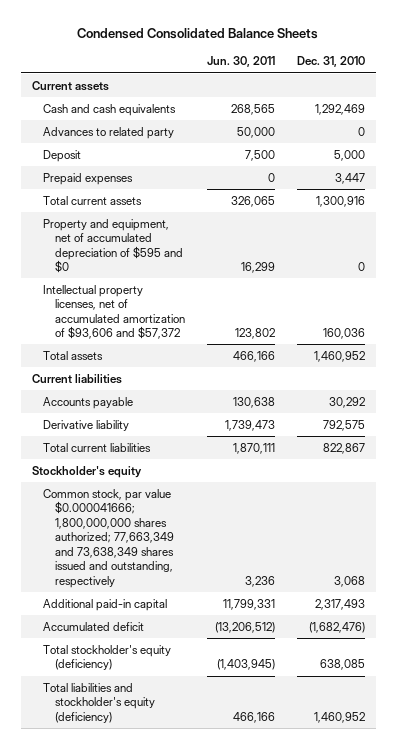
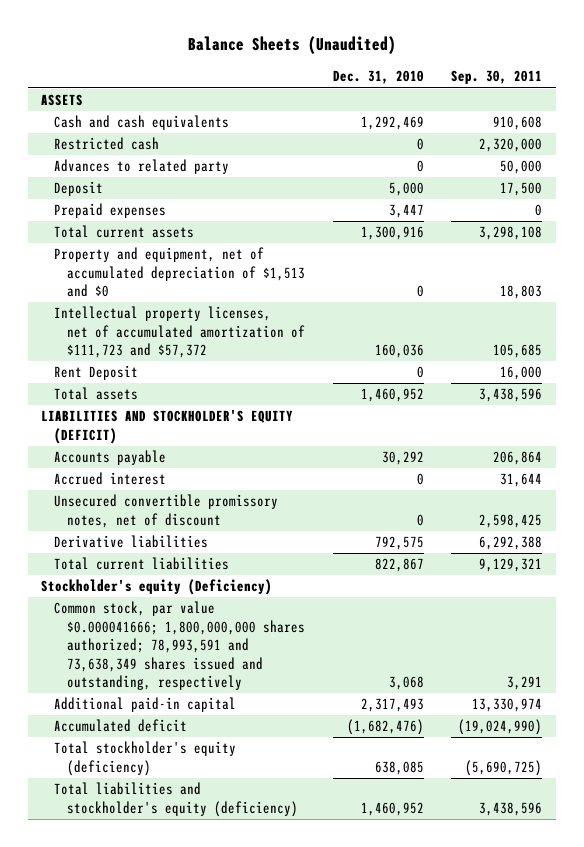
- Condensed Consolidated Balance Sheets
+ Balance Sheets (Unaudited)
- | Jun. 30, 2011 | Dec. 31, 2010
+ | Dec. 31, 2010 | Sep. 30, 2011
- Current assets
+ ASSETS
+ Restricted cash | 0 | 2,320,000
- Property and equipment, net of accumulated depreciation of $595 and $0 | 16,299 | 0
- Intellectual property licenses, net of accumulated amortization of $93,606 and $57,372 | 123,802 | 160,036
+ Property and equipment, net of accumulated depreciation of $1,513 and $0 | 0 | 18,803
+ Intellectual property licenses, net of accumulated amortization of $111,723 and $57,372 | 160,036 | 105,685
+ Rent Deposit | 0 | 16,000
- Current liabilities
+ LIABILITIES AND STOCKHOLDER'S EQUITY (DEFICIT)
- Derivative liability | 1,739,473 | 792,575
+ Accrued interest | 0 | 31,644
+ Unsecured convertible promissory notes, net of discount | 0 | 2,598,425
+ Derivative liabilities | 792,575 | 6,292,388
- Stockholder's equity
- Common stock, par value $0.000041666; 1,800,000,000 shares authorized; 77,663,349 and 73,638,349 shares issued and outstanding, respectively | 3,236 | 3,068
+ Stockholder's equity (Deficiency)
+ Common stock, par value $0.000041666; 1,800,000,000 shares authorized; 78,993,591 and 73,638,349 shares issued and outstanding, respectively | 3,068 | 3,291

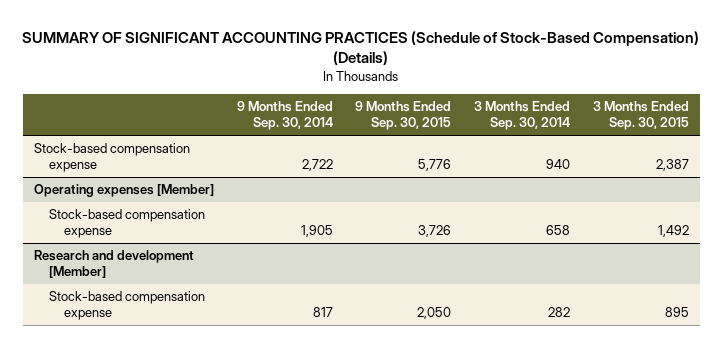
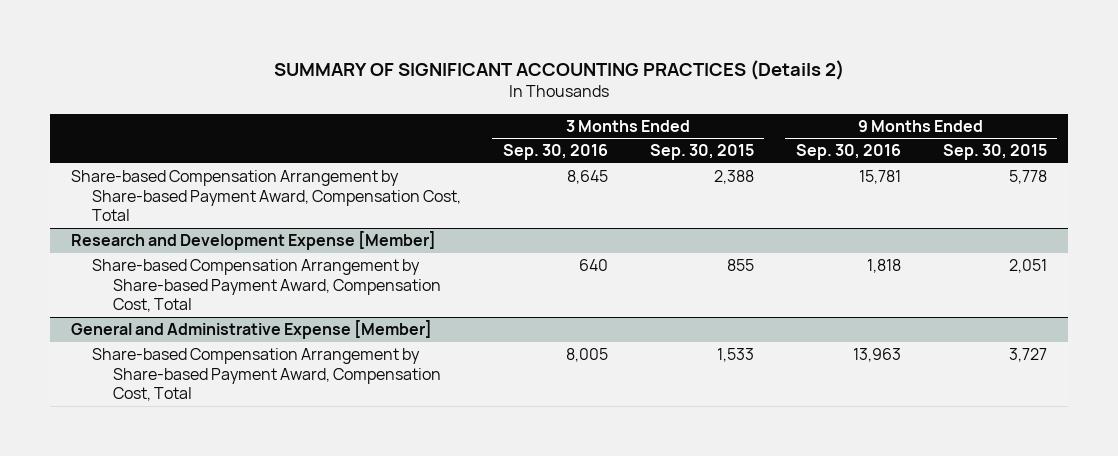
- SUMMARY OF SIGNIFICANT ACCOUNTING PRACTICES (Schedule of Stock-Based Compensation) (Details)
+ SUMMARY OF SIGNIFICANT ACCOUNTING PRACTICES (Details 2)
- | 9 Months Ended Sep. 30, 2014 | 9 Months Ended Sep. 30, 2015 | 3 Months Ended Sep. 30, 2014 | 3 Months Ended Sep. 30, 2015
+ | 3 Months Ended Sep. 30, 2016 | 3 Months Ended Sep. 30, 2015 | 9 Months Ended Sep. 30, 2016 | 9 Months Ended Sep. 30, 2015
- Stock-based compensation expense | 2,722 | 5,776 | 940 | 2,387
- Operating expenses [Member]
- Stock-based compensation expense | 1,905 | 3,726 | 658 | 1,492
- Research and development [Member]
- Stock-based compensation expense | 817 | 2,050 | 282 | 895
+ Share-based Compensation Arrangement by Share-based Payment Award, Compensation Cost, Total | 8,645 | 2,388 | 15,781 | 5,778
+ Research and Development Expense [Member]
+ Share-based Compensation Arrangement by Share-based Payment Award, Compensation Cost, Total | 640 | 855 | 1,818 | 2,051
+ General and Administrative Expense [Member]
+ Share-based Compensation Arrangement by Share-based Payment Award, Compensation Cost, Total | 8,005 | 1,533 | 13,963 | 3,727

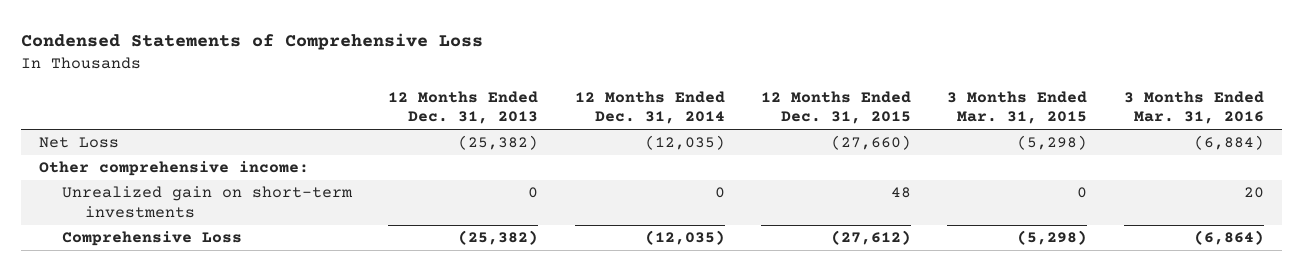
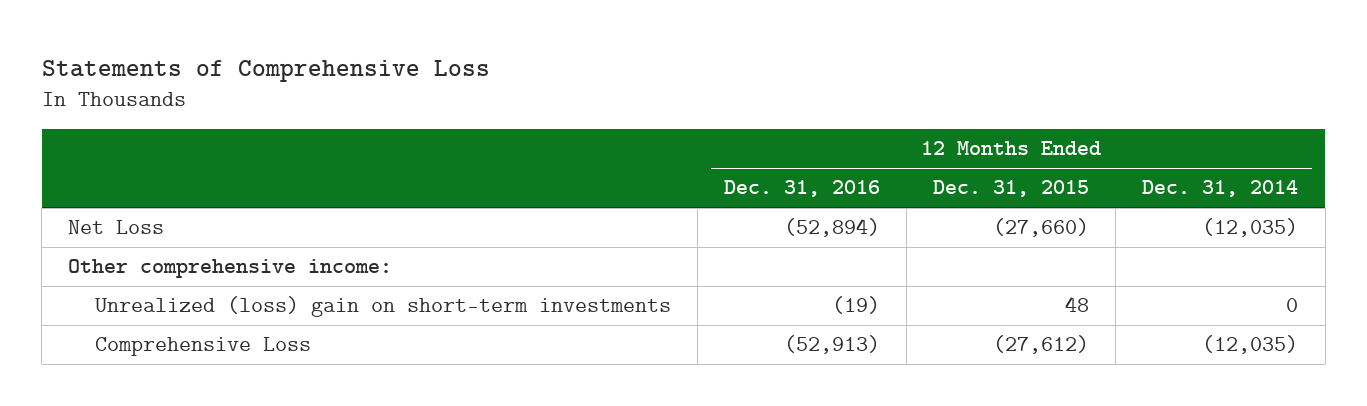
- Condensed Statements of Comprehensive Loss
+ Statements of Comprehensive Loss
- | 12 Months Ended Dec. 31, 2013 | 12 Months Ended Dec. 31, 2014 | 12 Months Ended Dec. 31, 2015 | 3 Months Ended Mar. 31, 2015 | 3 Months Ended Mar. 31, 2016
+ | 12 Months Ended Dec. 31, 2016 | 12 Months Ended Dec. 31, 2015 | 12 Months Ended Dec. 31, 2014
- Unrealized gain on short-term investments | 0 | 0 | 48 | 0 | 20
+ Unrealized (loss) gain on short-term investments | (19) | 48 | 0

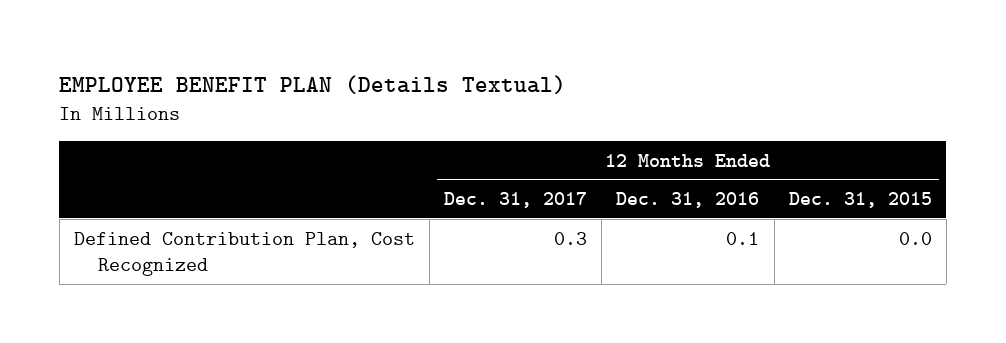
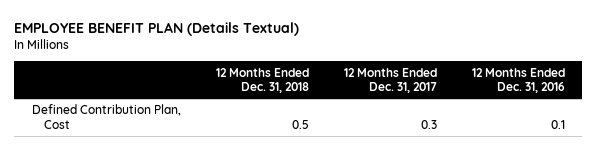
- | 12 Months Ended Dec. 31, 2017 | 12 Months Ended Dec. 31, 2016 | 12 Months Ended Dec. 31, 2015
+ | 12 Months Ended Dec. 31, 2018 | 12 Months Ended Dec. 31, 2017 | 12 Months Ended Dec. 31, 2016
- Defined Contribution Plan, Cost Recognized | 0.3 | 0.1 | 0.0
+ Defined Contribution Plan, Cost | 0.5 | 0.3 | 0.1

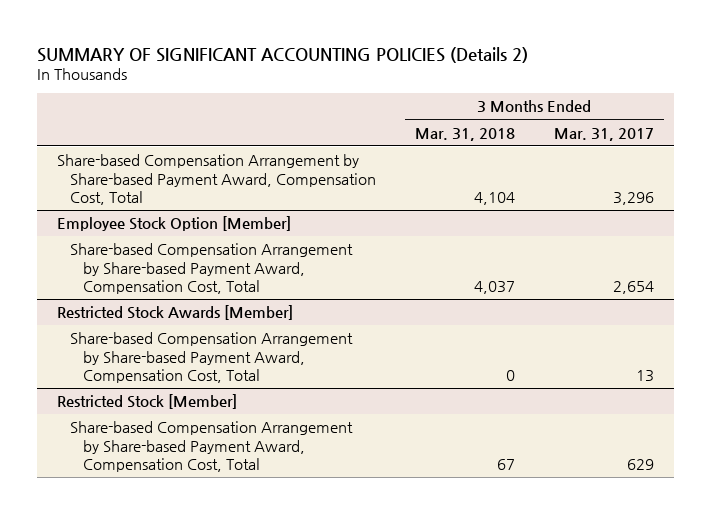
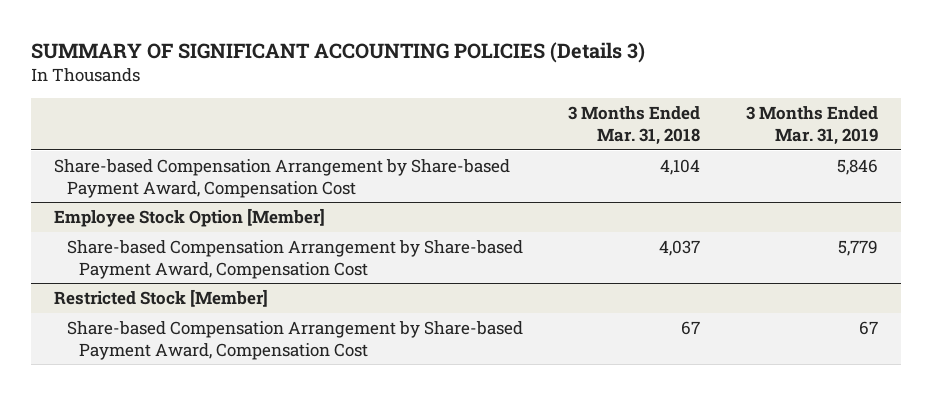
- SUMMARY OF SIGNIFICANT ACCOUNTING POLICIES (Details 2)
+ SUMMARY OF SIGNIFICANT ACCOUNTING POLICIES (Details 3)
- | 3 Months Ended Mar. 31, 2018 | 3 Months Ended Mar. 31, 2017
+ | 3 Months Ended Mar. 31, 2018 | 3 Months Ended Mar. 31, 2019
- Share-based Compensation Arrangement by Share-based Payment Award, Compensation Cost, Total | 4,104 | 3,296
+ Share-based Compensation Arrangement by Share-based Payment Award, Compensation Cost | 4,104 | 5,846
@ Employee Stock Option [Member]
- Share-based Compensation Arrangement by Share-based Payment Award, Compensation Cost, Total | 4,037 | 2,654
- Restricted Stock Awards [Member]
- Share-based Compensation Arrangement by Share-based Payment Award, Compensation Cost, Total | 0 | 13
@ Employee Stock Option [Member]
+ Share-based Compensation Arrangement by Share-based Payment Award, Compensation Cost | 4,037 | 5,779
@ Restricted Stock [Member]
- Share-based Compensation Arrangement by Share-based Payment Award, Compensation Cost, Total | 67 | 629
+ Share-based Compensation Arrangement by Share-based Payment Award, Compensation Cost | 67 | 67

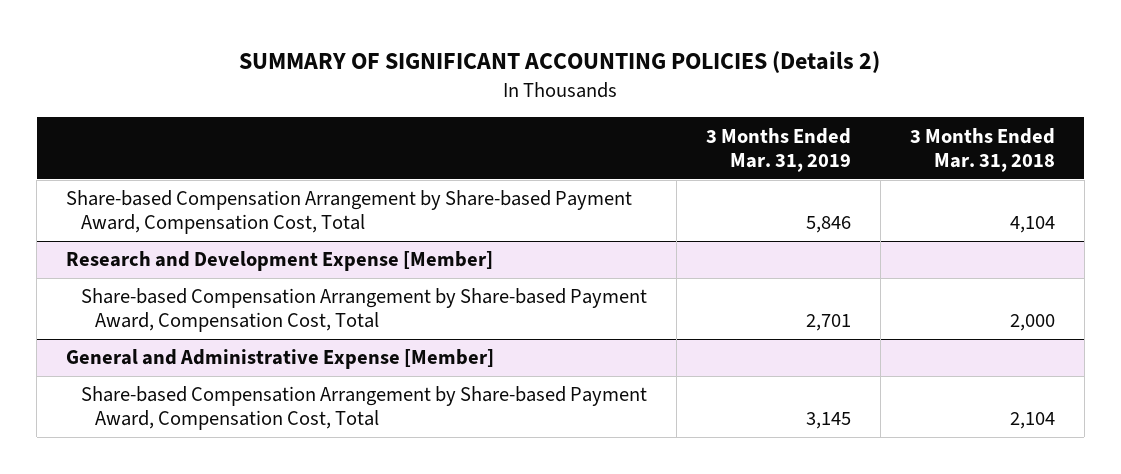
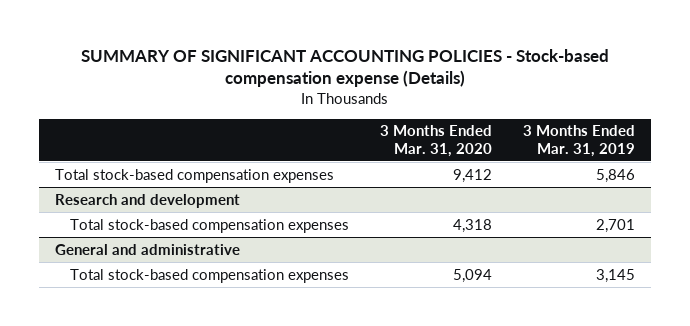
- SUMMARY OF SIGNIFICANT ACCOUNTING POLICIES (Details 2)
+ SUMMARY OF SIGNIFICANT ACCOUNTING POLICIES - Stock-based compensation expense (Details)
- | 3 Months Ended Mar. 31, 2019 | 3 Months Ended Mar. 31, 2018
+ | 3 Months Ended Mar. 31, 2020 | 3 Months Ended Mar. 31, 2019
- Share-based Compensation Arrangement by Share-based Payment Award, Compensation Cost, Total | 5,846 | 4,104
- Research and Development Expense [Member]
- Share-based Compensation Arrangement by Share-based Payment Award, Compensation Cost, Total | 2,701 | 2,000
- General and Administrative Expense [Member]
- Share-based Compensation Arrangement by Share-based Payment Award, Compensation Cost, Total | 3,145 | 2,104
+ Total stock-based compensation expenses | 9,412 | 5,846
+ Research and development
+ Total stock-based compensation expenses | 4,318 | 2,701
+ General and administrative
+ Total stock-based compensation expenses | 5,094 | 3,145

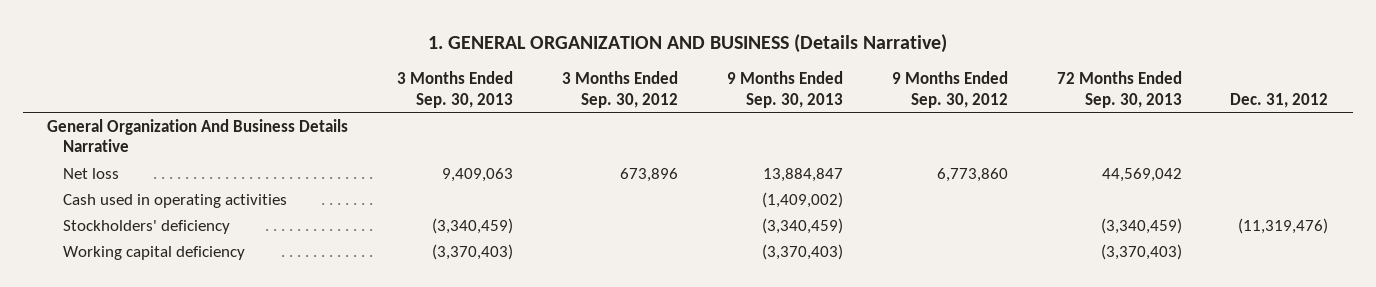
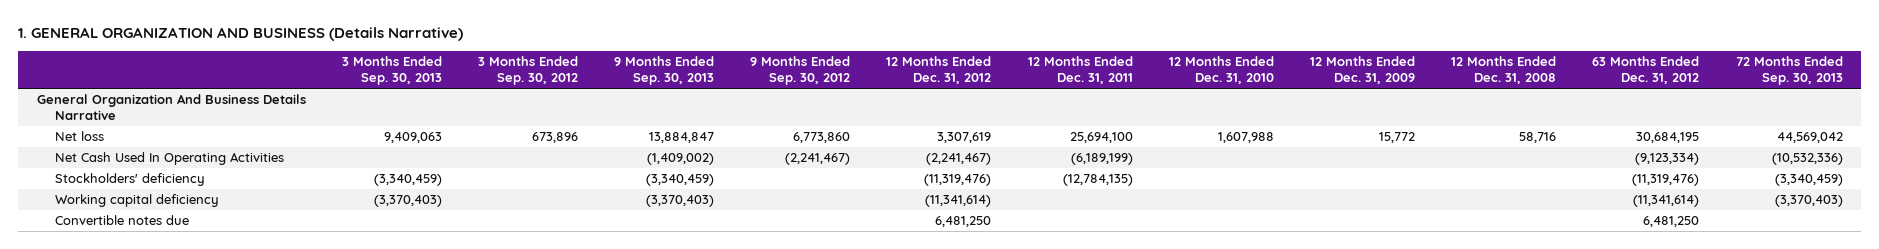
- | 3 Months Ended Sep. 30, 2013 | 3 Months Ended Sep. 30, 2012 | 9 Months Ended Sep. 30, 2013 | 9 Months Ended Sep. 30, 2012 | 72 Months Ended Sep. 30, 2013 | Dec. 31, 2012
+ | 3 Months Ended Sep. 30, 2013 | 3 Months Ended Sep. 30, 2012 | 9 Months Ended Sep. 30, 2013 | 9 Months Ended Sep. 30, 2012 | 12 Months Ended Dec. 31, 2012 | 12 Months Ended Dec. 31, 2011 | 12 Months Ended Dec. 31, 2010 | 12 Months Ended Dec. 31, 2009 | 12 Months Ended Dec. 31, 2008 | 63 Months Ended Dec. 31, 2012 | 72 Months Ended Sep. 30, 2013
- Cash used in operating activities | | | (1,409,002) | | |
+ Net Cash Used In Operating Activities | | | (1,409,002) | (2,241,467) | (2,241,467) | (6,189,199) | | | | (9,123,334) | (10,532,336)
+ Convertible notes due | | | | | 6,481,250 | | | | | 6,481,250 |

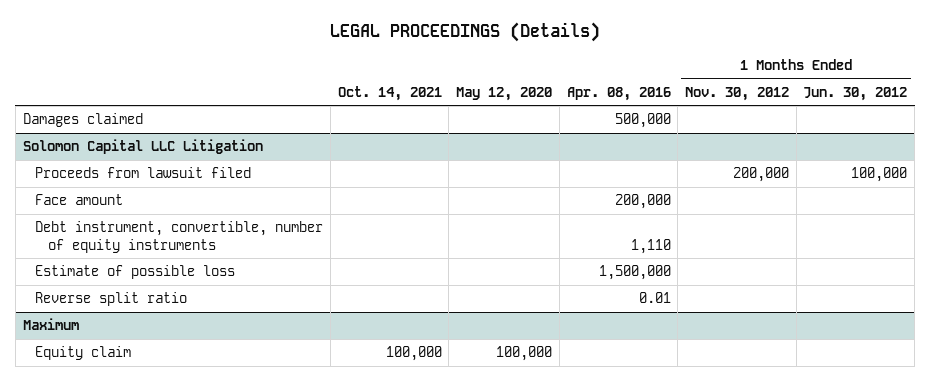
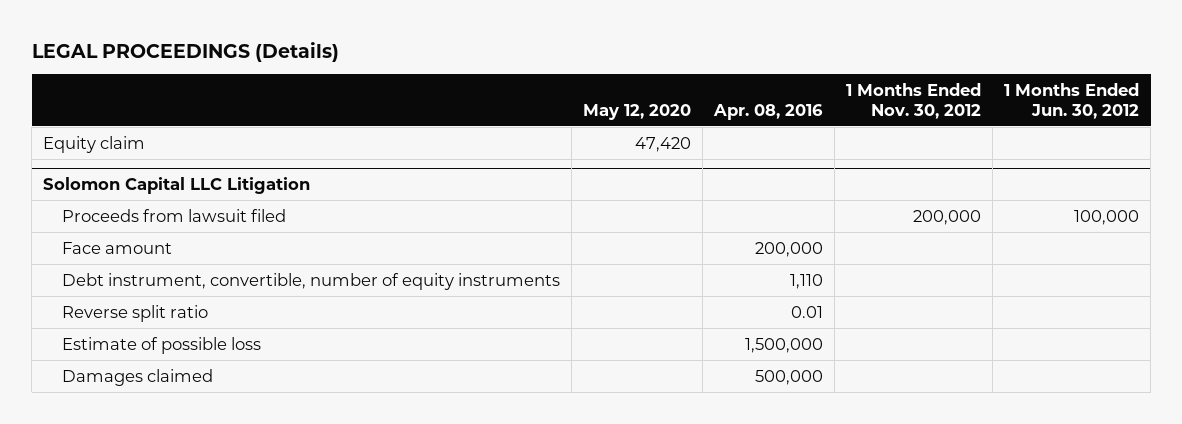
- | Oct. 14, 2021 | May 12, 2020 | Apr. 08, 2016 | 1 Months Ended Nov. 30, 2012 | 1 Months Ended Jun. 30, 2012
+ | May 12, 2020 | Apr. 08, 2016 | 1 Months Ended Nov. 30, 2012 | 1 Months Ended Jun. 30, 2012
- Damages claimed | | | 500,000 | |
+ Equity claim | 47,420 | | |
- Maximum
- Equity claim | 100,000 | 100,000 | | |
@ Solomon Capital LLC Litigation
moved down: Estimate of possible loss | | 1,500,000 | |
+ Damages claimed | | 500,000 | |

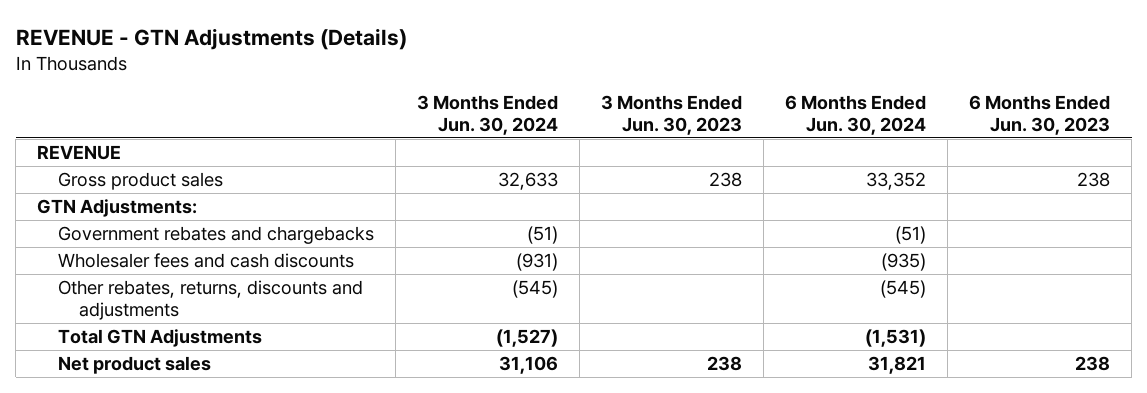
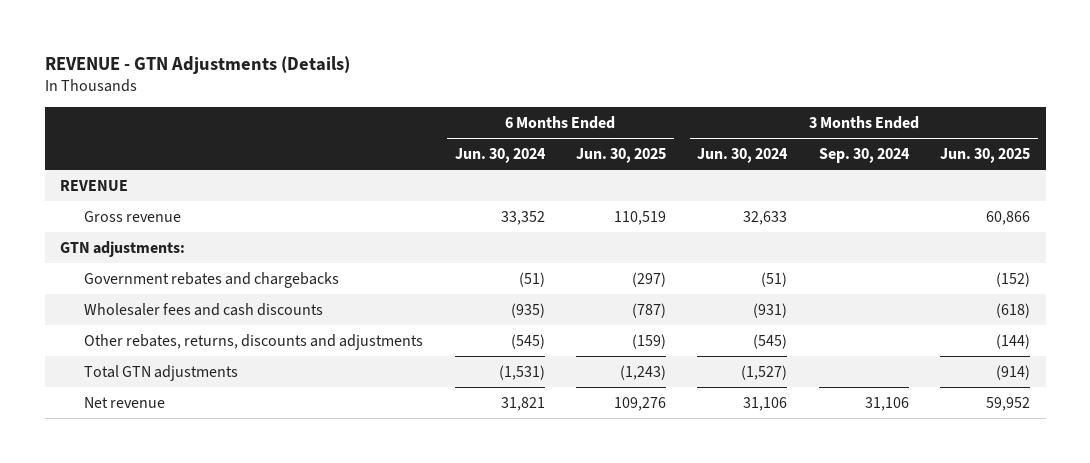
- | 3 Months Ended Jun. 30, 2024 | 3 Months Ended Jun. 30, 2023 | 6 Months Ended Jun. 30, 2024 | 6 Months Ended Jun. 30, 2023
+ | 6 Months Ended Jun. 30, 2024 | 6 Months Ended Jun. 30, 2025 | 3 Months Ended Jun. 30, 2024 | 3 Months Ended Sep. 30, 2024 | 3 Months Ended Jun. 30, 2025
- Gross product sales | 32,633 | 238 | 33,352 | 238
- GTN Adjustments:
+ Gross revenue | 33,352 | 110,519 | 32,633 | | 60,866
+ GTN adjustments:
- Total GTN Adjustments | (1,527) | | (1,531) |
- Net product sales | 31,106 | 238 | 31,821 | 238
+ Total GTN adjustments | (1,531) | (1,243) | (1,527) | | (914)
+ Net revenue | 31,821 | 109,276 | 31,106 | 31,106 | 59,952

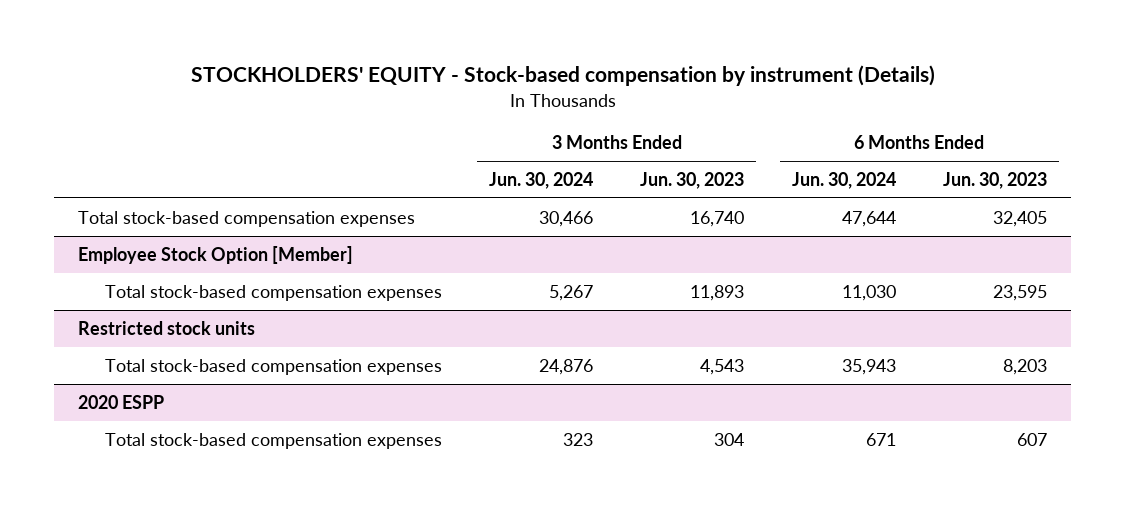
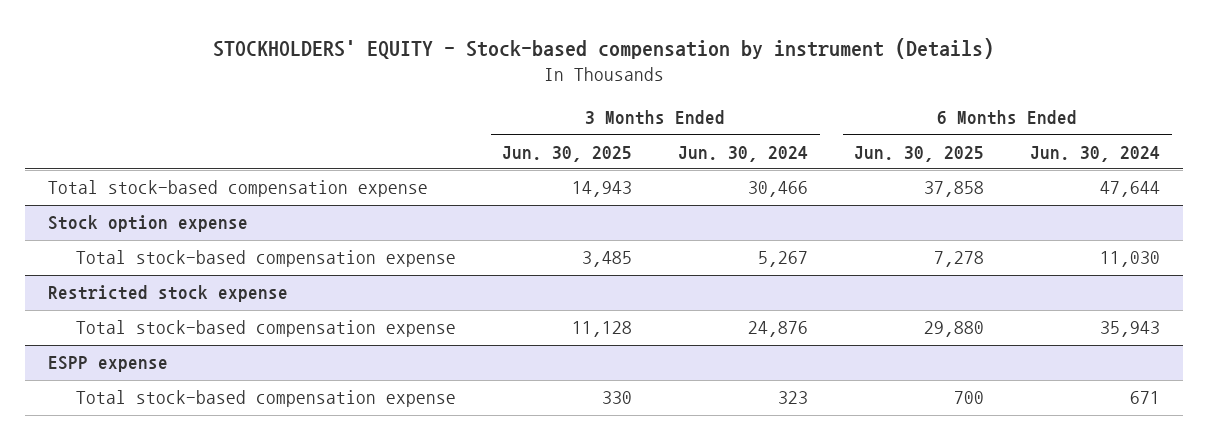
- | 3 Months Ended Jun. 30, 2024 | 3 Months Ended Jun. 30, 2023 | 6 Months Ended Jun. 30, 2024 | 6 Months Ended Jun. 30, 2023
+ | 3 Months Ended Jun. 30, 2025 | 3 Months Ended Jun. 30, 2024 | 6 Months Ended Jun. 30, 2025 | 6 Months Ended Jun. 30, 2024
- Total stock-based compensation expenses | 30,466 | 16,740 | 47,644 | 32,405
- Employee Stock Option [Member]
- Total stock-based compensation expenses | 5,267 | 11,893 | 11,030 | 23,595
- Restricted stock units
- Total stock-based compensation expenses | 24,876 | 4,543 | 35,943 | 8,203
- 2020 ESPP
- Total stock-based compensation expenses | 323 | 304 | 671 | 607
+ Total stock-based compensation expense | 14,943 | 30,466 | 37,858 | 47,644
+ Stock option expense
+ Total stock-based compensation expense | 3,485 | 5,267 | 7,278 | 11,030
+ Restricted stock expense
+ Total stock-based compensation expense | 11,128 | 24,876 | 29,880 | 35,943
+ ESPP expense
+ Total stock-based compensation expense | 330 | 323 | 700 | 671

